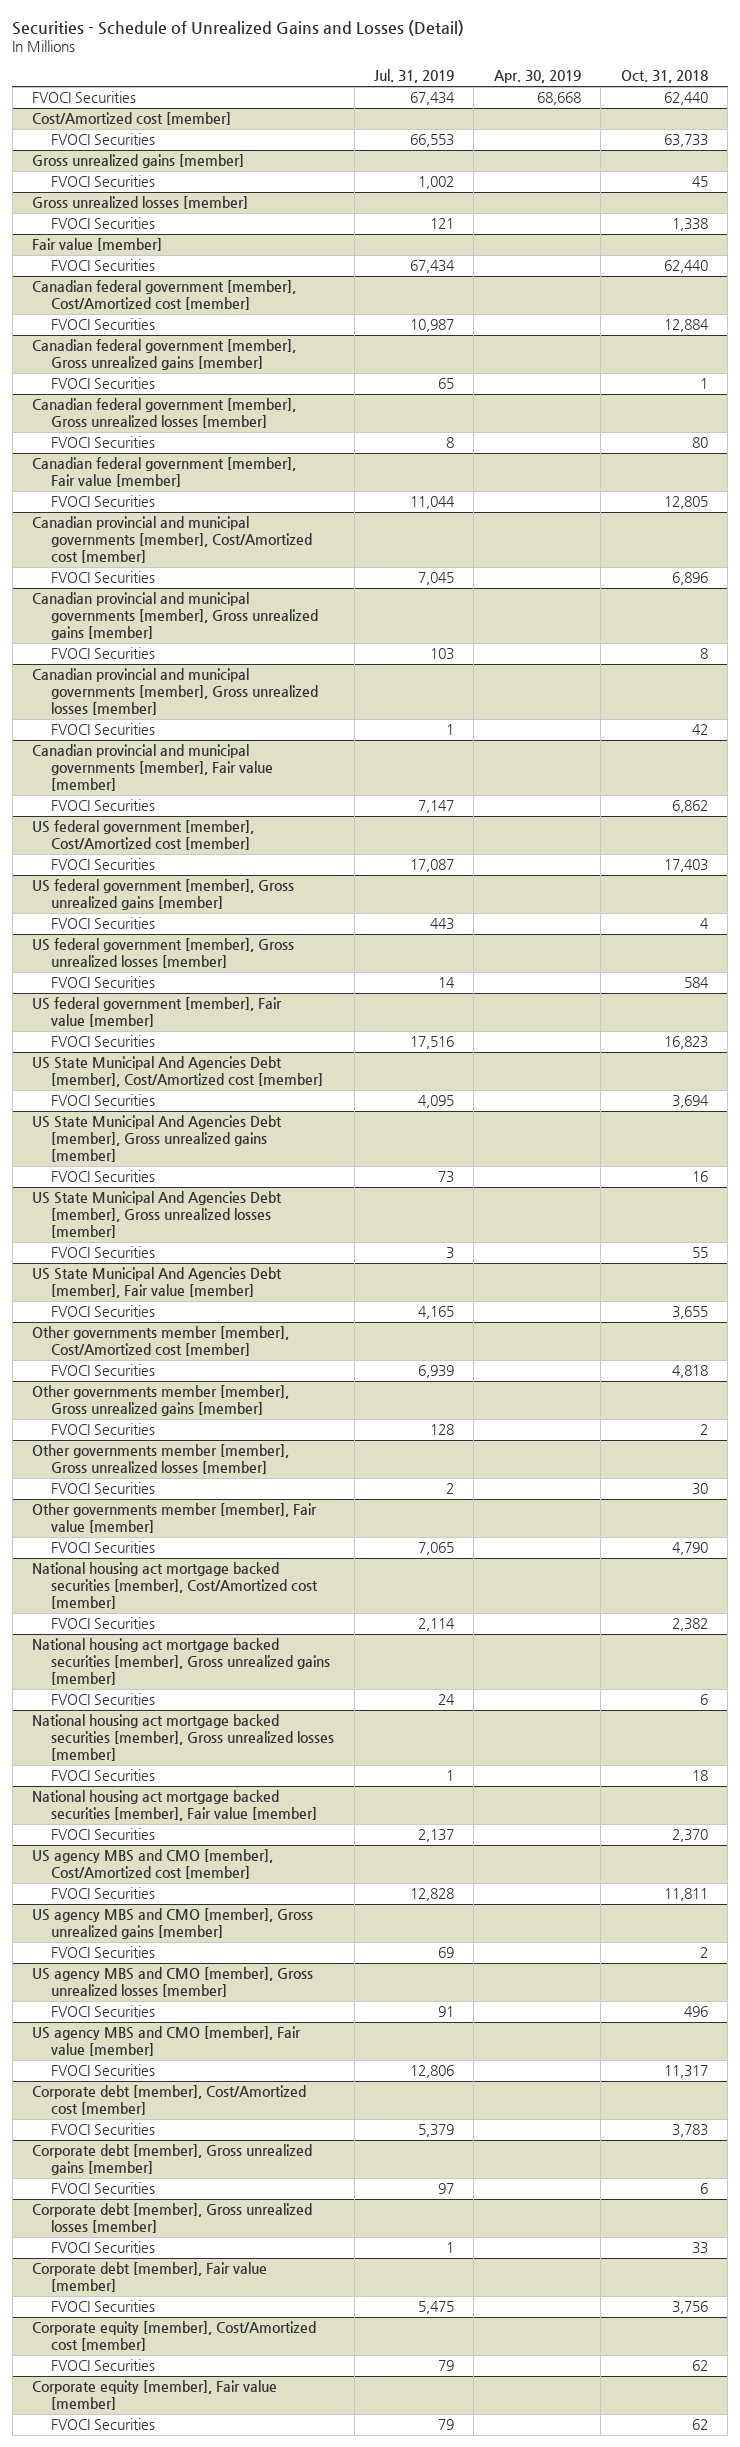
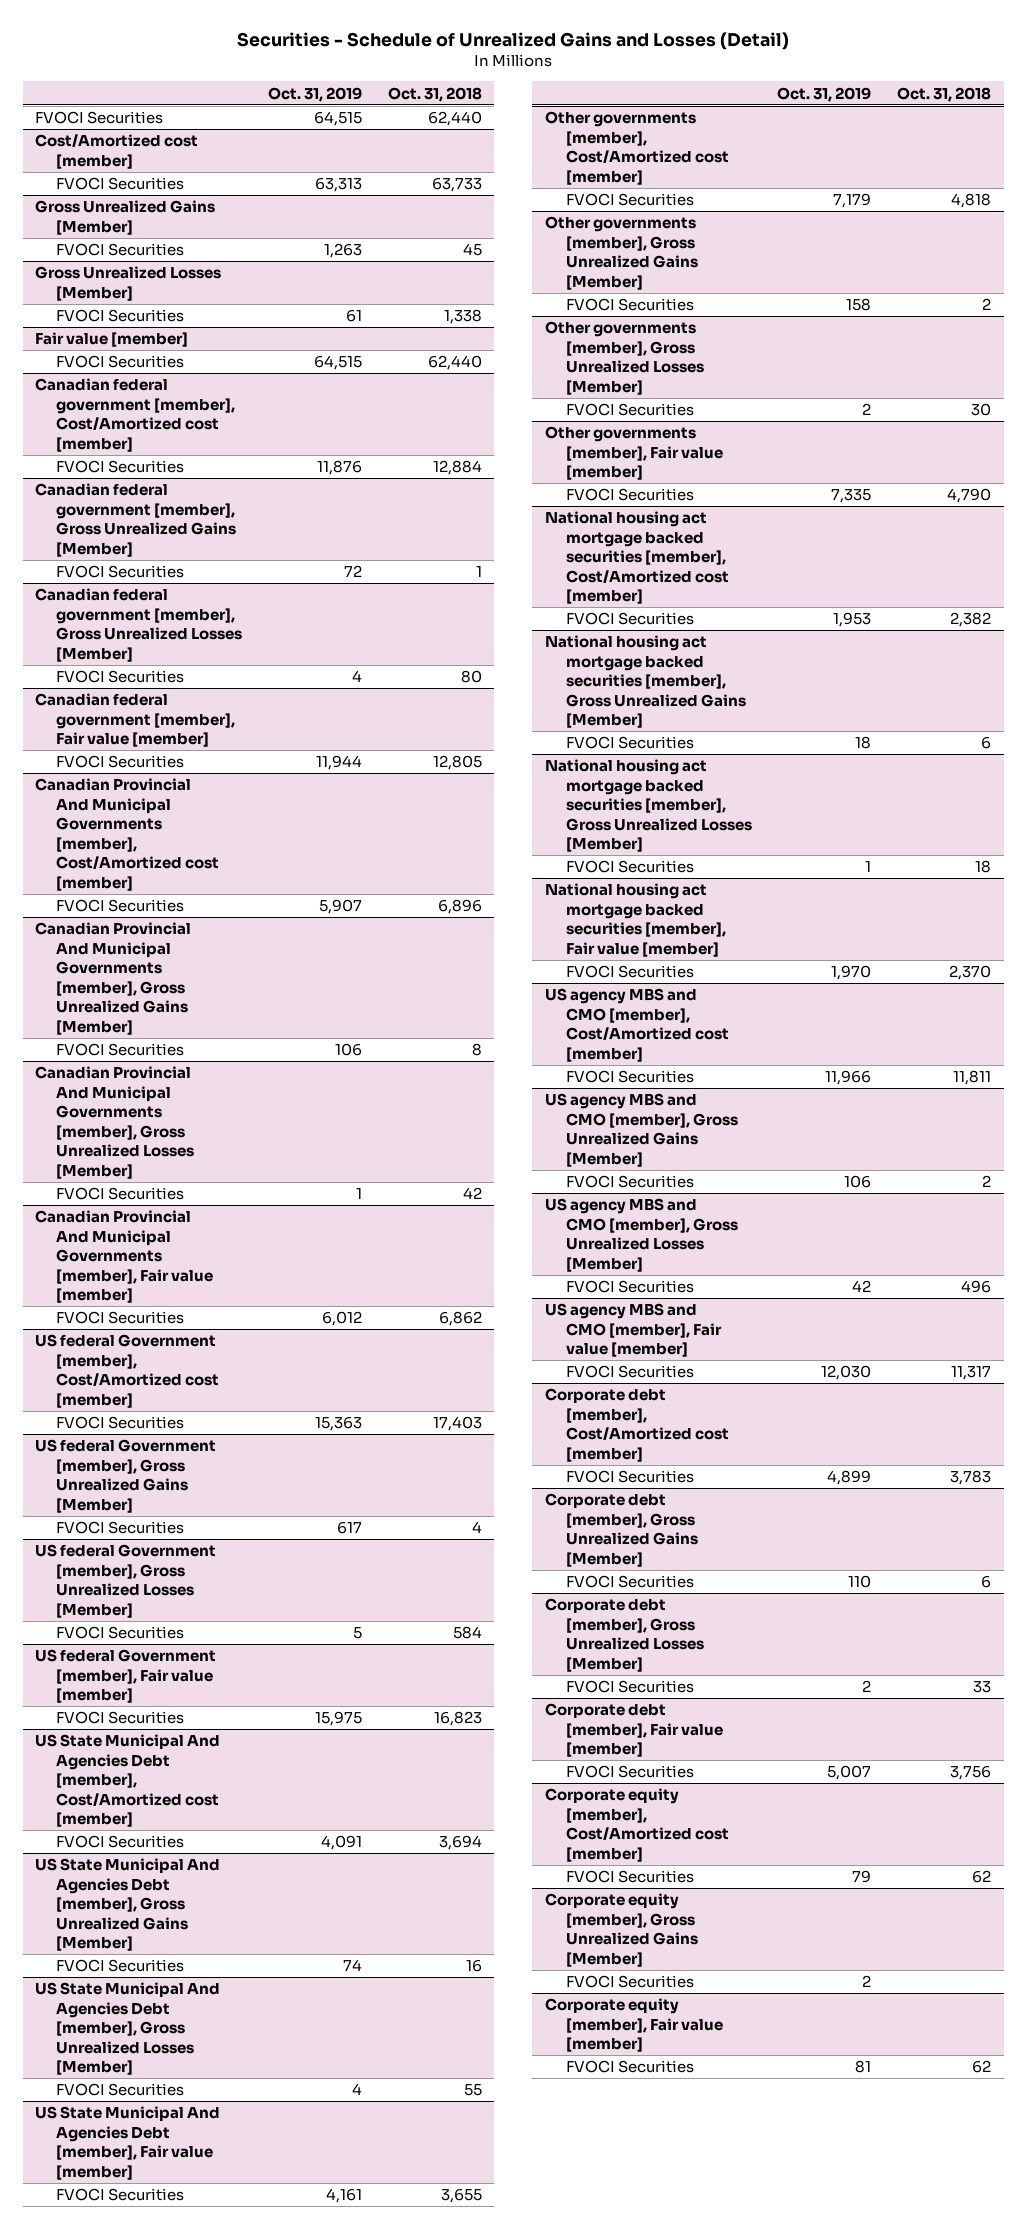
- | Jul. 31, 2019 | Apr. 30, 2019 | Oct. 31, 2018
+ | Oct. 31, 2019 | Oct. 31, 2018
- Gross unrealized gains [member]
+ Gross Unrealized Gains [Member]
- Gross unrealized losses [member]
+ Gross Unrealized Losses [Member]
- Canadian federal government [member], Gross unrealized gains [member]
+ Canadian federal government [member], Gross Unrealized Gains [Member]
- Canadian federal government [member], Gross unrealized losses [member]
+ Canadian federal government [member], Gross Unrealized Losses [Member]
- Canadian provincial and municipal governments [member], Cost/Amortized cost [member]
+ Canadian Provincial And Municipal Governments [member], Cost/Amortized cost [member]
- Canadian provincial and municipal governments [member], Gross unrealized gains [member]
+ Canadian Provincial And Municipal Governments [member], Gross Unrealized Gains [Member]
- Canadian provincial and municipal governments [member], Gross unrealized losses [member]
+ Canadian Provincial And Municipal Governments [member], Gross Unrealized Losses [Member]
- Canadian provincial and municipal governments [member], Fair value [member]
+ Canadian Provincial And Municipal Governments [member], Fair value [member]
- US federal government [member], Cost/Amortized cost [member]
+ US federal Government [member], Cost/Amortized cost [member]
- US federal government [member], Gross unrealized gains [member]
+ US federal Government [member], Gross Unrealized Gains [Member]
- US federal government [member], Gross unrealized losses [member]
+ US federal Government [member], Gross Unrealized Losses [Member]
- US federal government [member], Fair value [member]
+ US federal Government [member], Fair value [member]
- US State Municipal And Agencies Debt [member], Gross unrealized gains [member]
+ US State Municipal And Agencies Debt [member], Gross Unrealized Gains [Member]
- US State Municipal And Agencies Debt [member], Gross unrealized losses [member]
+ US State Municipal And Agencies Debt [member], Gross Unrealized Losses [Member]
- Other governments member [member], Cost/Amortized cost [member]
+ Other governments [member], Cost/Amortized cost [member]
- Other governments member [member], Gross unrealized gains [member]
+ Other governments [member], Gross Unrealized Gains [Member]
- Other governments member [member], Gross unrealized losses [member]
+ Other governments [member], Gross Unrealized Losses [Member]
- Other governments member [member], Fair value [member]
+ Other governments [member], Fair value [member]
- National housing act mortgage backed securities [member], Gross unrealized gains [member]
+ National housing act mortgage backed securities [member], Gross Unrealized Gains [Member]
- National housing act mortgage backed securities [member], Gross unrealized losses [member]
+ National housing act mortgage backed securities [member], Gross Unrealized Losses [Member]
- US agency MBS and CMO [member], Gross unrealized gains [member]
+ US agency MBS and CMO [member], Gross Unrealized Gains [Member]
- US agency MBS and CMO [member], Gross unrealized losses [member]
+ US agency MBS and CMO [member], Gross Unrealized Losses [Member]
- Corporate debt [member], Gross unrealized gains [member]
+ Corporate debt [member], Gross Unrealized Gains [Member]
- Corporate debt [member], Gross unrealized losses [member]
+ Corporate debt [member], Gross Unrealized Losses [Member]
+ Corporate equity [member], Gross Unrealized Gains [Member]
+ FVOCI Securities | 2 |

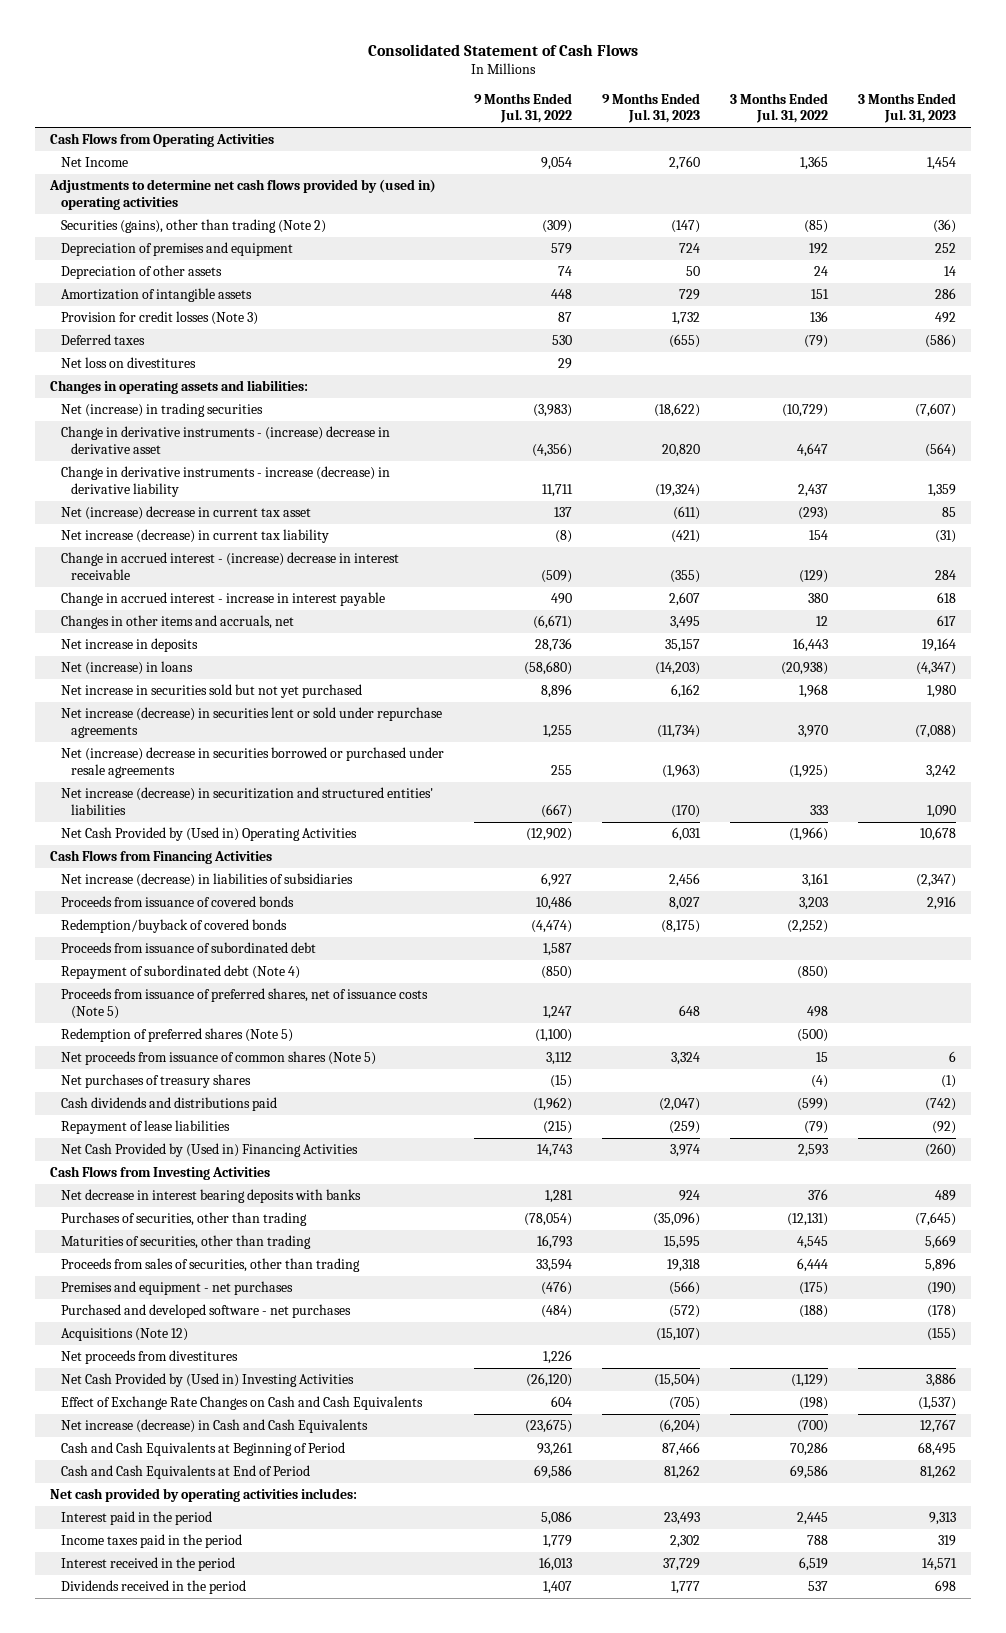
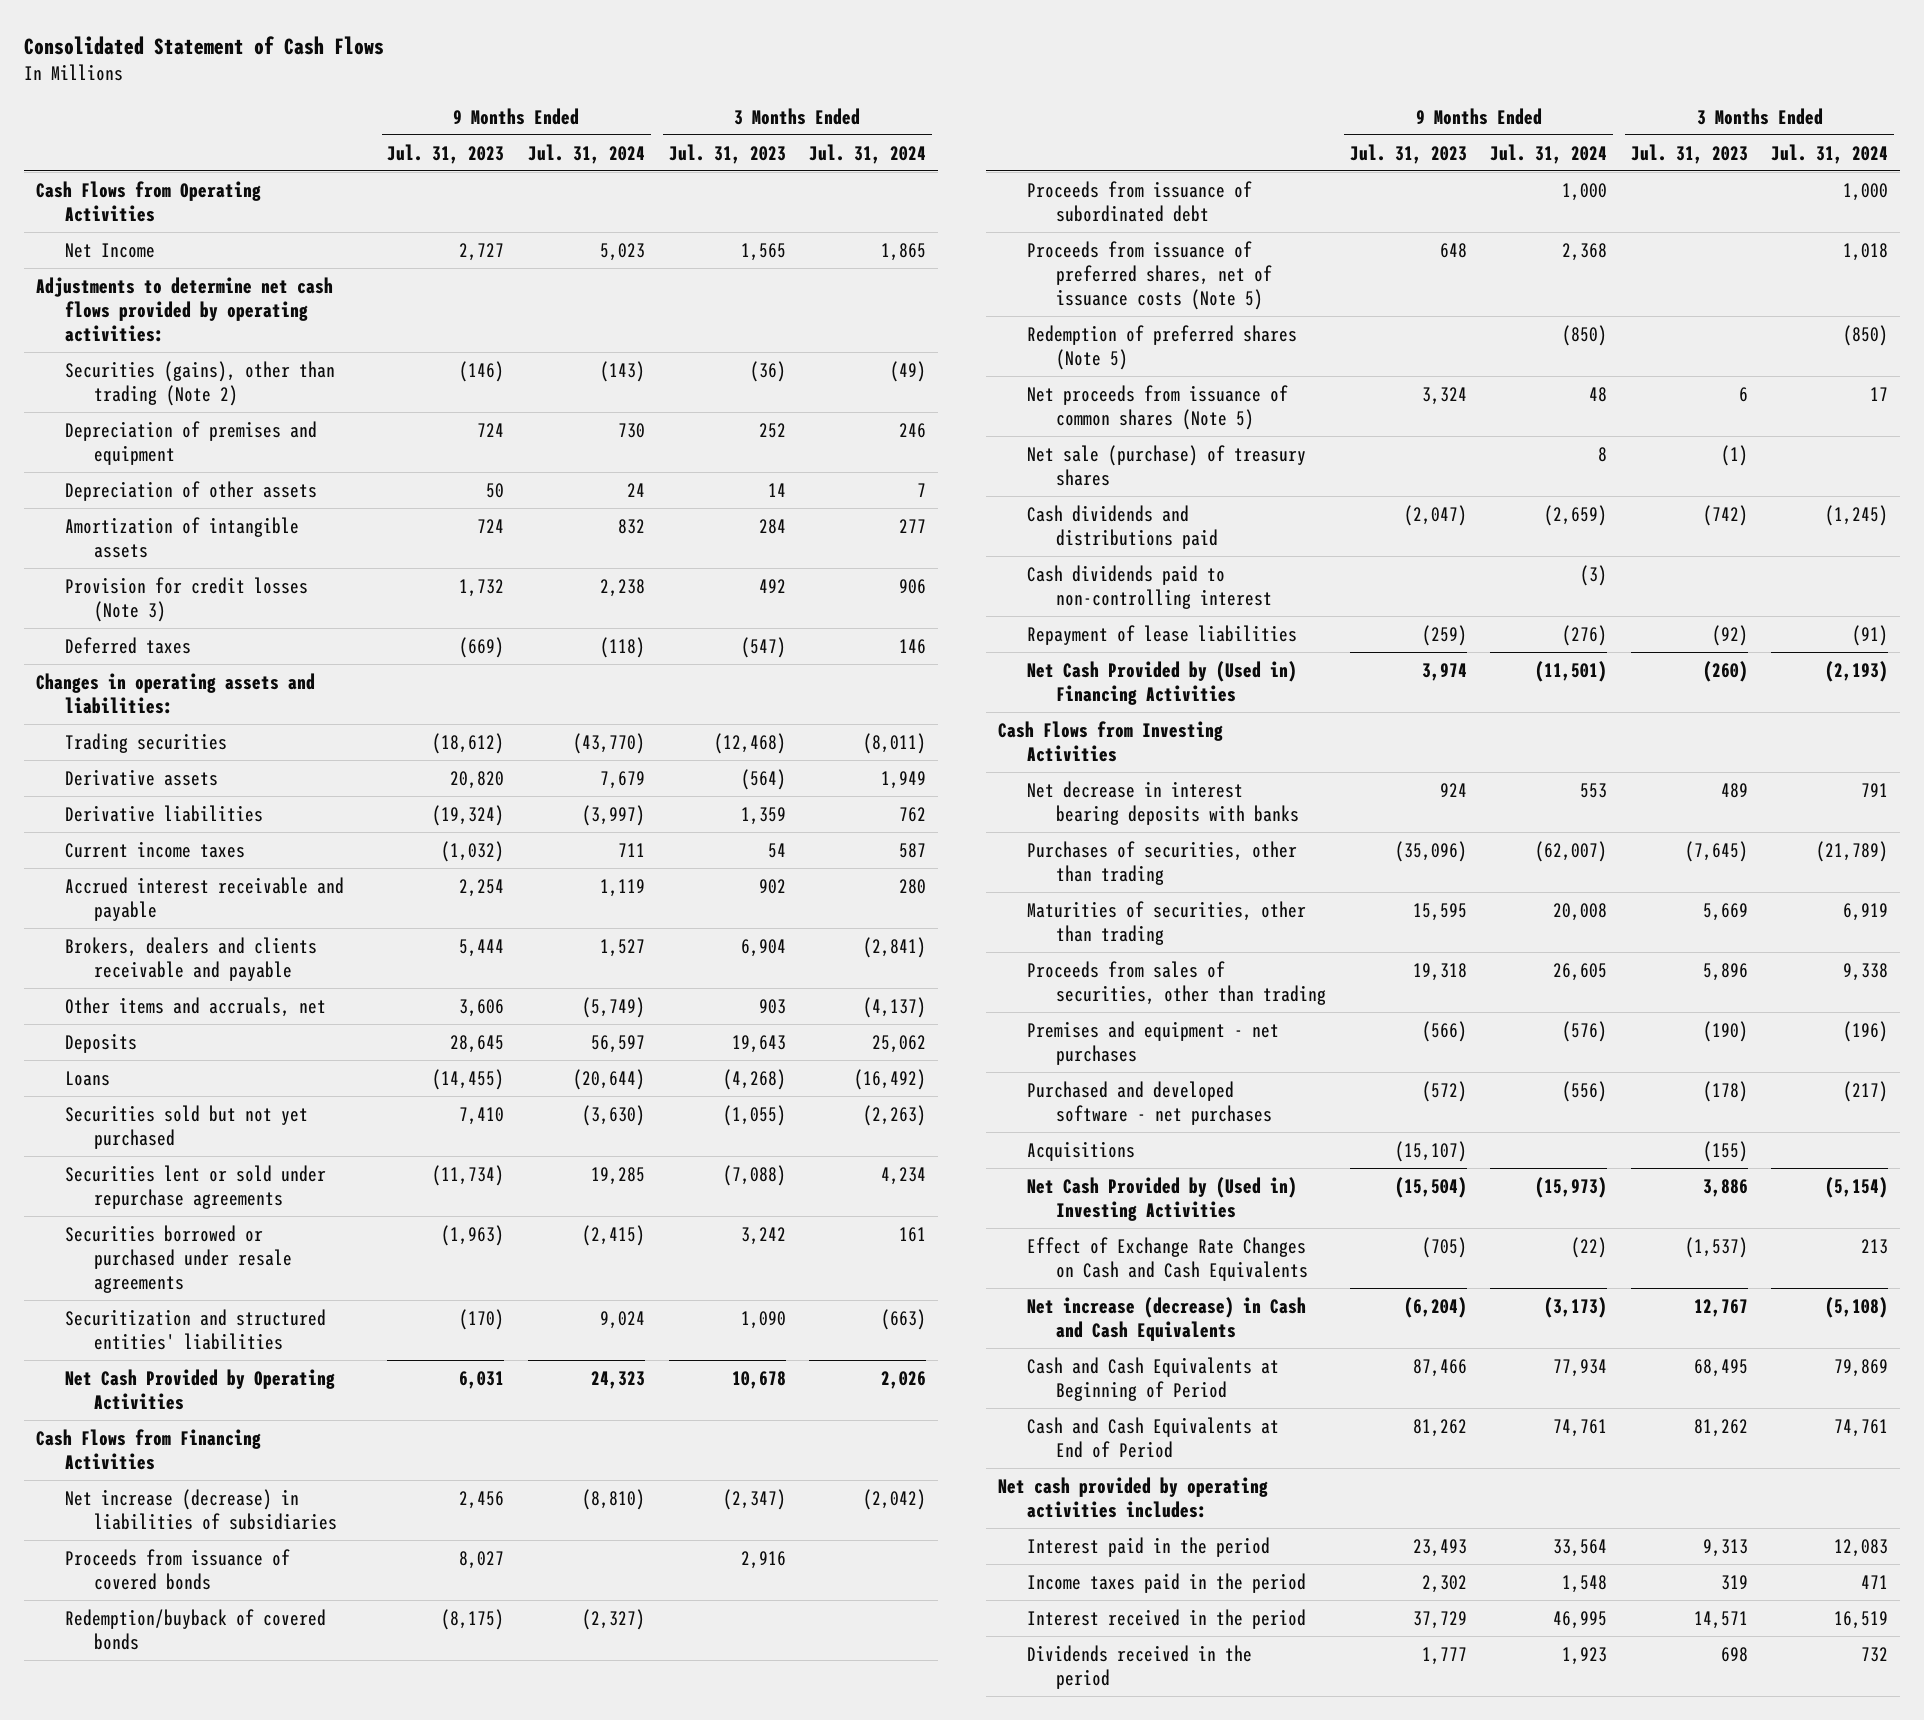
- | 9 Months Ended Jul. 31, 2022 | 9 Months Ended Jul. 31, 2023 | 3 Months Ended Jul. 31, 2022 | 3 Months Ended Jul. 31, 2023
+ | 9 Months Ended Jul. 31, 2023 | 9 Months Ended Jul. 31, 2024 | 3 Months Ended Jul. 31, 2023 | 3 Months Ended Jul. 31, 2024
- Net Income | 9,054 | 2,760 | 1,365 | 1,454
- Adjustments to determine net cash flows provided by (used in) operating activities
- Securities (gains), other than trading (Note 2) | (309) | (147) | (85) | (36)
+ Net Income | 2,727 | 5,023 | 1,565 | 1,865
+ Adjustments to determine net cash flows provided by operating activities:
+ Securities (gains), other than trading (Note 2) | (146) | (143) | (36) | (49)
- Amortization of intangible assets | 448 | 729 | 151 | 286
+ Amortization of intangible assets | 724 | 832 | 284 | 277
- Deferred taxes | 530 | (655) | (79) | (586)
- Net loss on divestitures | 29 | | |
+ Deferred taxes | (669) | (118) | (547) | 146
- Net (increase) in trading securities | (3,983) | (18,622) | (10,729) | (7,607)
- Change in derivative instruments - (increase) decrease in derivative asset | (4,356) | 20,820 | 4,647 | (564)
- Change in derivative instruments - increase (decrease) in derivative liability | 11,711 | (19,324) | 2,437 | 1,359
- Net (increase) decrease in current tax asset | 137 | (611) | (293) | 85
- Net increase (decrease) in current tax liability | (8) | (421) | 154 | (31)
- Change in accrued interest - (increase) decrease in interest receivable | (509) | (355) | (129) | 284
- Change in accrued interest - increase in interest payable | 490 | 2,607 | 380 | 618
- Changes in other items and accruals, net | (6,671) | 3,495 | 12 | 617
- Net increase in deposits | 28,736 | 35,157 | 16,443 | 19,164
- Net (increase) in loans | (58,680) | (14,203) | (20,938) | (4,347)
- Net increase in securities sold but not yet purchased | 8,896 | 6,162 | 1,968 | 1,980
- Net increase (decrease) in securities lent or sold under repurchase agreements | 1,255 | (11,734) | 3,970 | (7,088)
- Net (increase) decrease in securities borrowed or purchased under resale agreements | 255 | (1,963) | (1,925) | 3,242
- Net increase (decrease) in securitization and structured entities' liabilities | (667) | (170) | 333 | 1,090
- Net Cash Provided by (Used in) Operating Activities | (12,902) | 6,031 | (1,966) | 10,678
+ Trading securities | (18,612) | (43,770) | (12,468) | (8,011)
+ Derivative assets | 20,820 | 7,679 | (564) | 1,949
+ Derivative liabilities | (19,324) | (3,997) | 1,359 | 762
+ Current income taxes | (1,032) | 711 | 54 | 587
+ Accrued interest receivable and payable | 2,254 | 1,119 | 902 | 280
+ Brokers, dealers and clients receivable and payable | 5,444 | 1,527 | 6,904 | (2,841)
+ Other items and accruals, net | 3,606 | (5,749) | 903 | (4,137)
+ Deposits | 28,645 | 56,597 | 19,643 | 25,062
+ Loans | (14,455) | (20,644) | (4,268) | (16,492)
+ Securities sold but not yet purchased | 7,410 | (3,630) | (1,055) | (2,263)
+ Securities lent or sold under repurchase agreements | (11,734) | 19,285 | (7,088) | 4,234
+ Securities borrowed or purchased under resale agreements | (1,963) | (2,415) | 3,242 | 161
+ Securitization and structured entities' liabilities | (170) | 9,024 | 1,090 | (663)
+ Net Cash Provided by Operating Activities | 6,031 | 24,323 | 10,678 | 2,026
- Repayment of subordinated debt (Note 4) | (850) | | (850) |
- Net purchases of treasury shares | (15) | | (4) | (1)
+ Net sale (purchase) of treasury shares | | 8 | (1) |
+ Cash dividends paid to non-controlling interest | | (3) | |
- Acquisitions (Note 12) | | (15,107) | | (155)
- Net proceeds from divestitures | 1,226 | | |
+ Acquisitions | (15,107) | | (155) |

